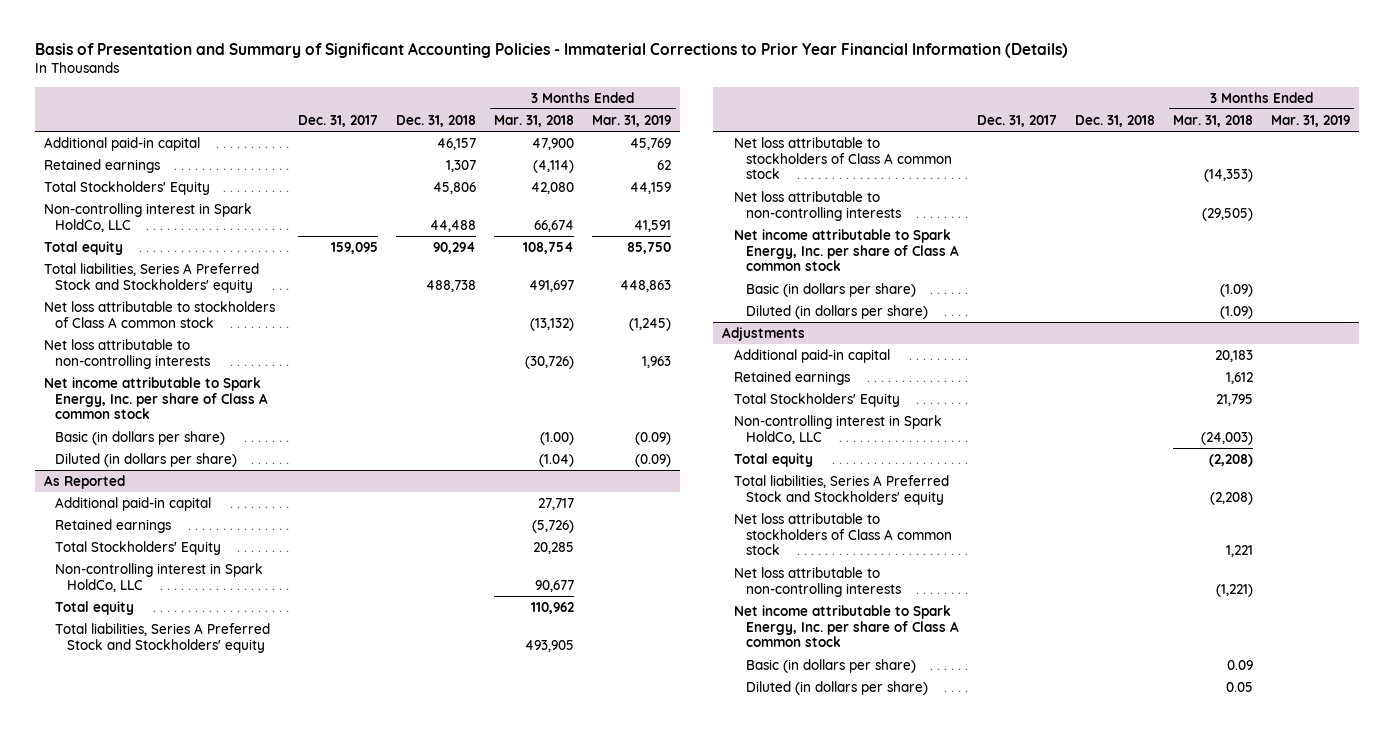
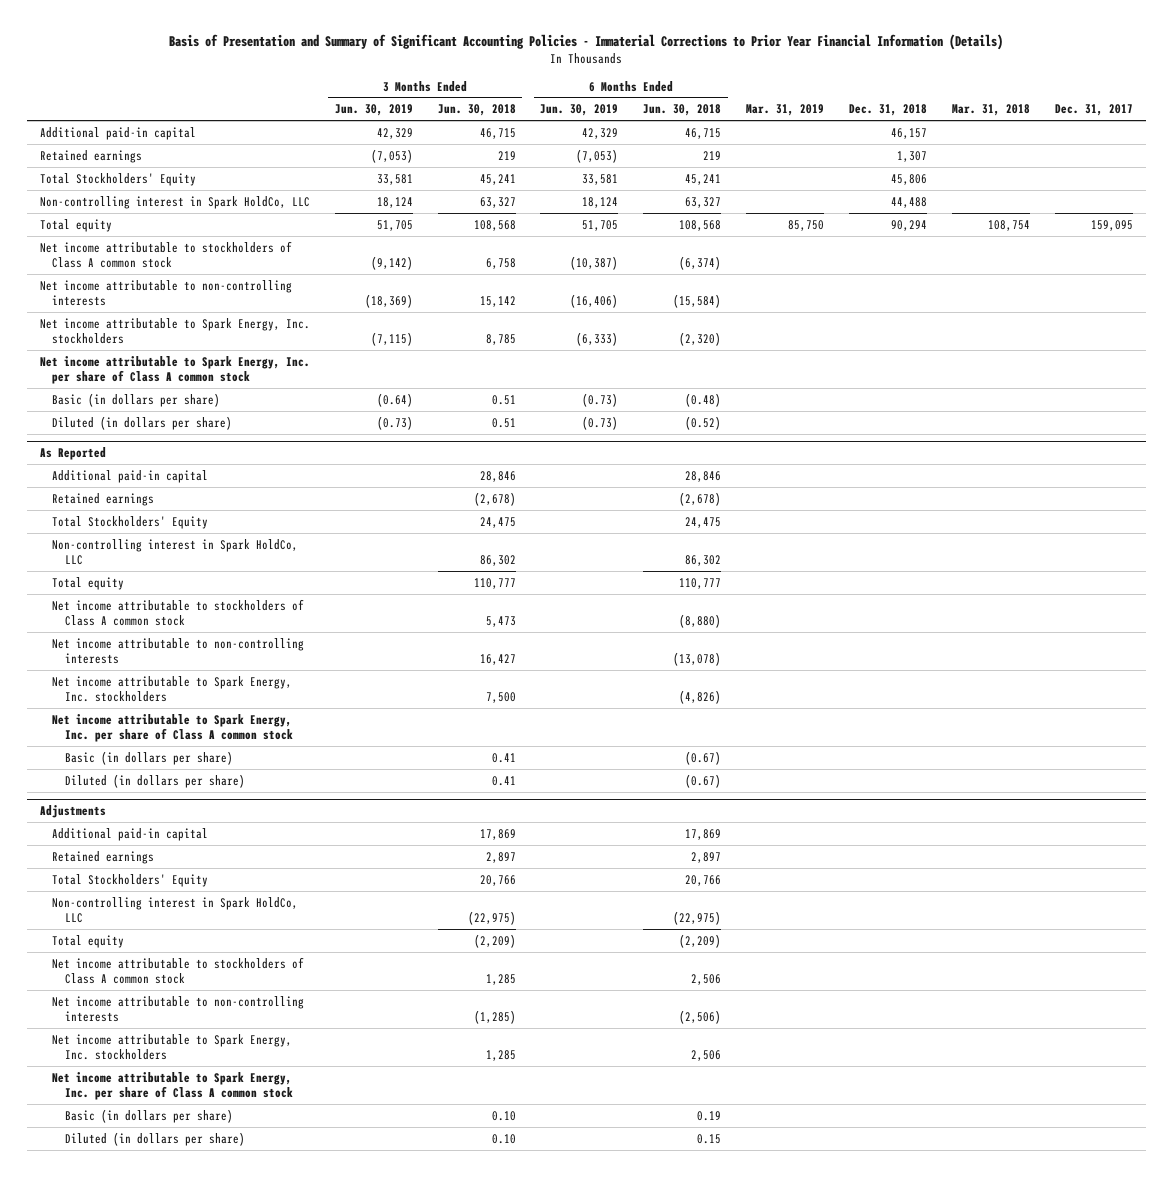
- | Dec. 31, 2017 | Dec. 31, 2018 | 3 Months Ended Mar. 31, 2018 | 3 Months Ended Mar. 31, 2019
+ | 3 Months Ended Jun. 30, 2019 | 3 Months Ended Jun. 30, 2018 | 6 Months Ended Jun. 30, 2019 | 6 Months Ended Jun. 30, 2018 | Mar. 31, 2019 | Dec. 31, 2018 | Mar. 31, 2018 | Dec. 31, 2017
- Total liabilities, Series A Preferred Stock and Stockholders' equity | | 488,738 | 491,697 | 448,863
- Net loss attributable to stockholders of Class A common stock | | | (13,132) | (1,245)
- Net loss attributable to non-controlling interests | | | (30,726) | 1,963
+ Net income attributable to stockholders of Class A common stock | (9,142) | 6,758 | (10,387) | (6,374) | | | |
+ Net income attributable to non-controlling interests | (18,369) | 15,142 | (16,406) | (15,584) | | | |
+ Net income attributable to Spark Energy, Inc. stockholders | (7,115) | 8,785 | (6,333) | (2,320) | | | |
@ As Reported
- Total liabilities, Series A Preferred Stock and Stockholders' equity | | | 493,905 |
- Net loss attributable to stockholders of Class A common stock | | | (14,353) |
- Net loss attributable to non-controlling interests | | | (29,505) |
+ Net income attributable to stockholders of Class A common stock | | 5,473 | | (8,880) | | | |
+ Net income attributable to non-controlling interests | | 16,427 | | (13,078) | | | |
+ Net income attributable to Spark Energy, Inc. stockholders | | 7,500 | | (4,826) | | | |
@ Adjustments
- Total liabilities, Series A Preferred Stock and Stockholders' equity | | | (2,208) |
- Net loss attributable to stockholders of Class A common stock | | | 1,221 |
- Net loss attributable to non-controlling interests | | | (1,221) |
+ Net income attributable to stockholders of Class A common stock | | 1,285 | | 2,506 | | | |
+ Net income attributable to non-controlling interests | | (1,285) | | (2,506) | | | |
+ Net income attributable to Spark Energy, Inc. stockholders | | 1,285 | | 2,506 | | | |

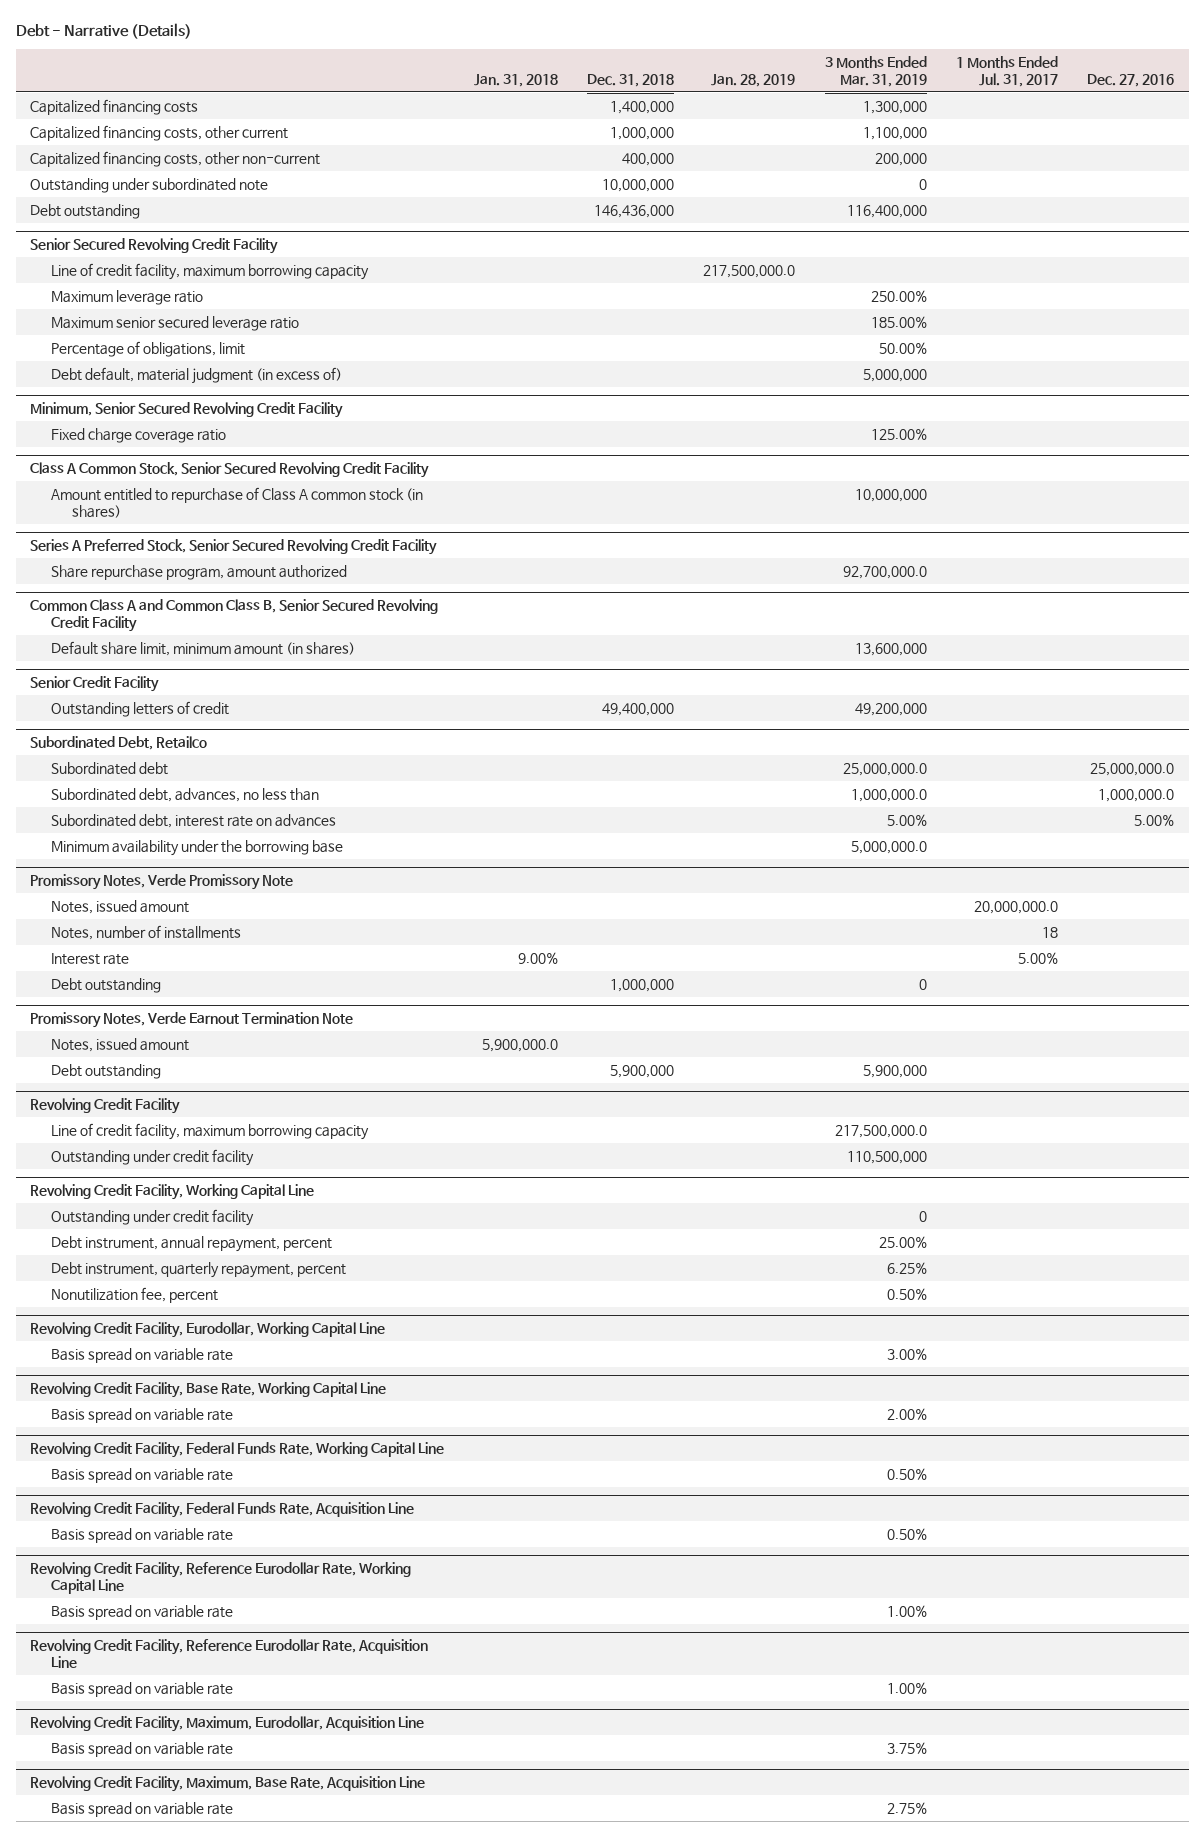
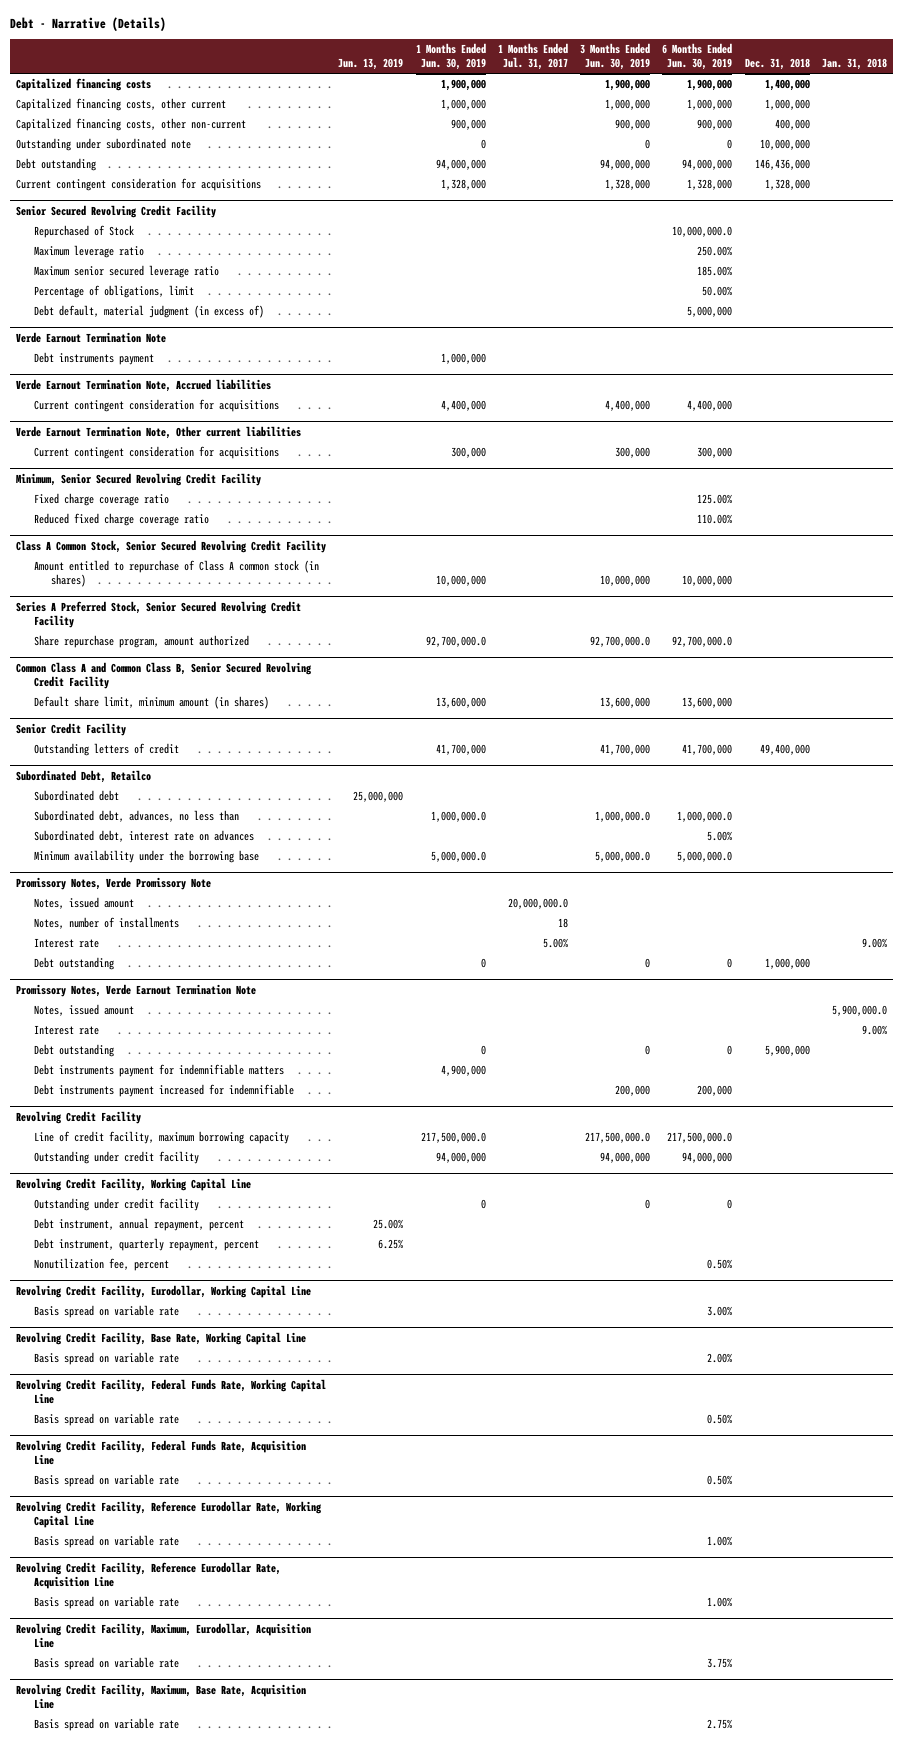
- | Jan. 31, 2018 | Dec. 31, 2018 | Jan. 28, 2019 | 3 Months Ended Mar. 31, 2019 | 1 Months Ended Jul. 31, 2017 | Dec. 27, 2016
+ | Jun. 13, 2019 | 1 Months Ended Jun. 30, 2019 | 1 Months Ended Jul. 31, 2017 | 3 Months Ended Jun. 30, 2019 | 6 Months Ended Jun. 30, 2019 | Dec. 31, 2018 | Jan. 31, 2018
+ Current contingent consideration for acquisitions | | 1,328,000 | | 1,328,000 | 1,328,000 | 1,328,000 |
@ Senior Secured Revolving Credit Facility
- Line of credit facility, maximum borrowing capacity | | | 217,500,000.0 | | |
+ Repurchased of Stock | | | | | 10,000,000.0 | |
+ Verde Earnout Termination Note
+ Debt instruments payment | | 1,000,000 | | | | |
+ Verde Earnout Termination Note, Accrued liabilities
+ Current contingent consideration for acquisitions | | 4,400,000 | | 4,400,000 | 4,400,000 | |
+ Verde Earnout Termination Note, Other current liabilities
+ Current contingent consideration for acquisitions | | 300,000 | | 300,000 | 300,000 | |
@ Minimum, Senior Secured Revolving Credit Facility
+ Reduced fixed charge coverage ratio | | | | | 110.00% | |
@ Promissory Notes, Verde Earnout Termination Note
+ Interest rate | | | | | | | 9.00%
+ Debt instruments payment for indemnifiable matters | | 4,900,000 | | | | |
+ Debt instruments payment increased for indemnifiable | | | | 200,000 | 200,000 | |

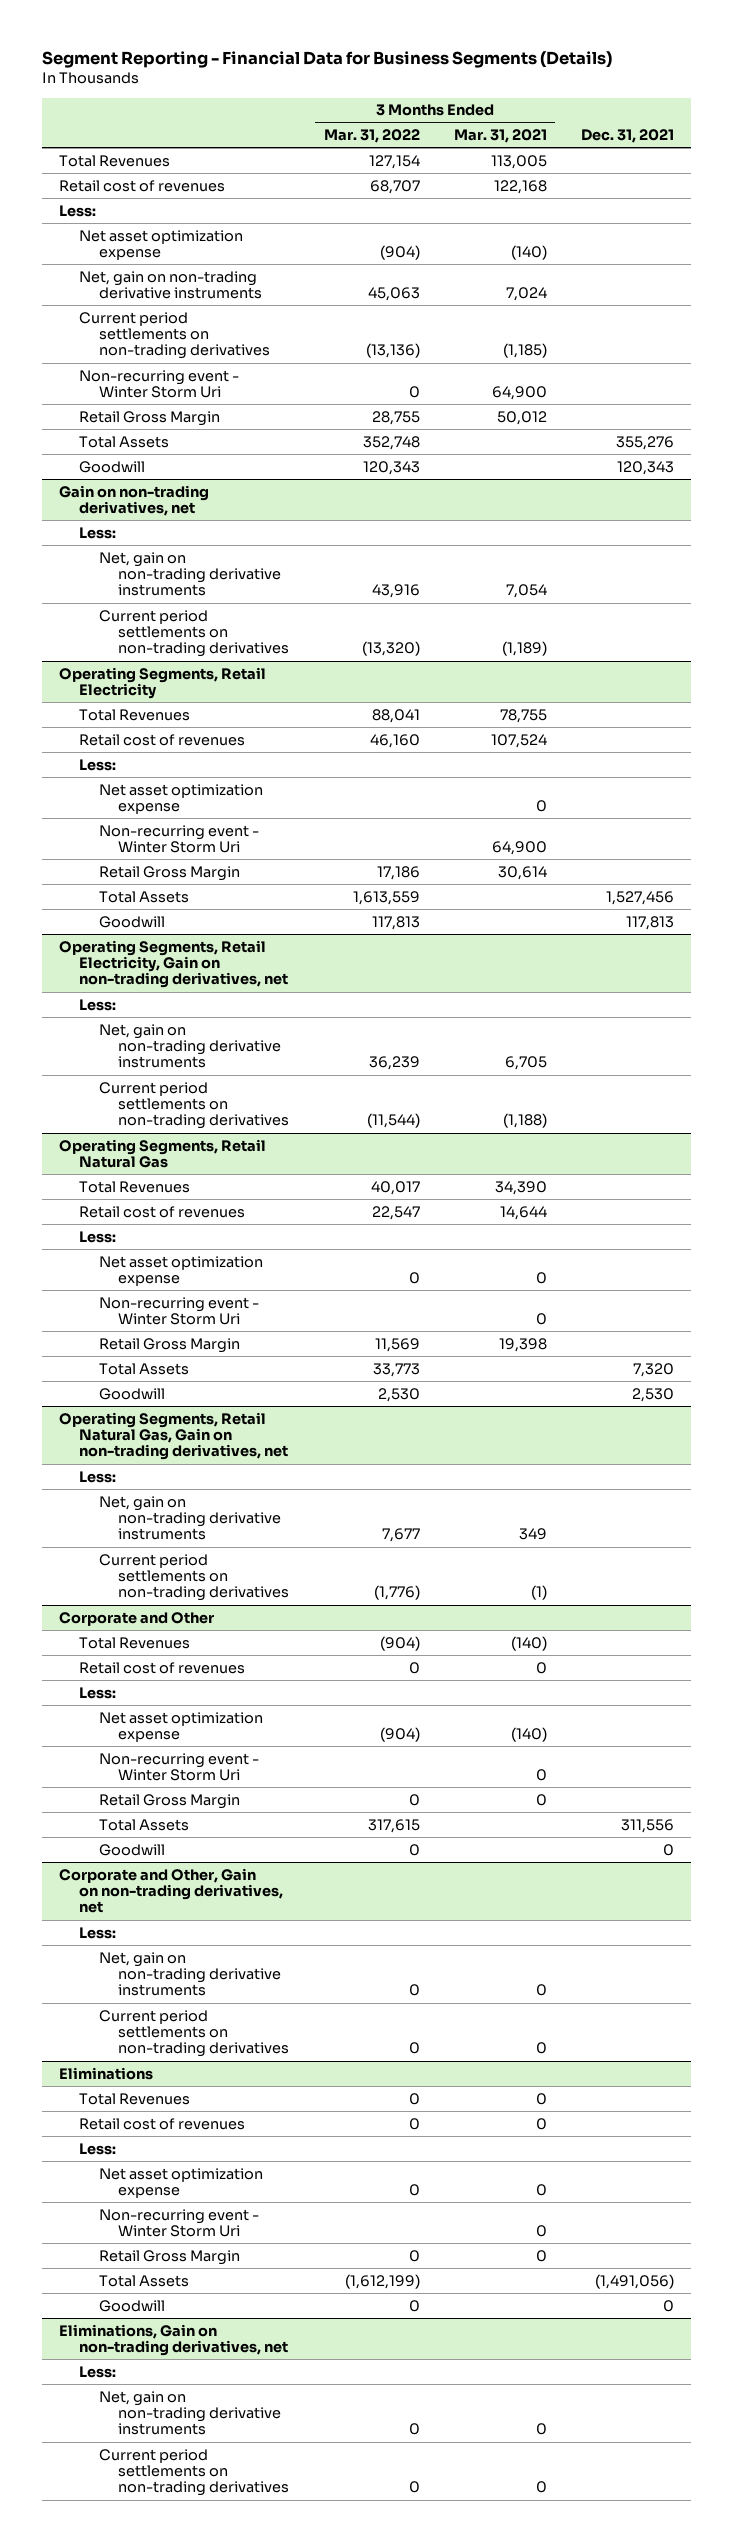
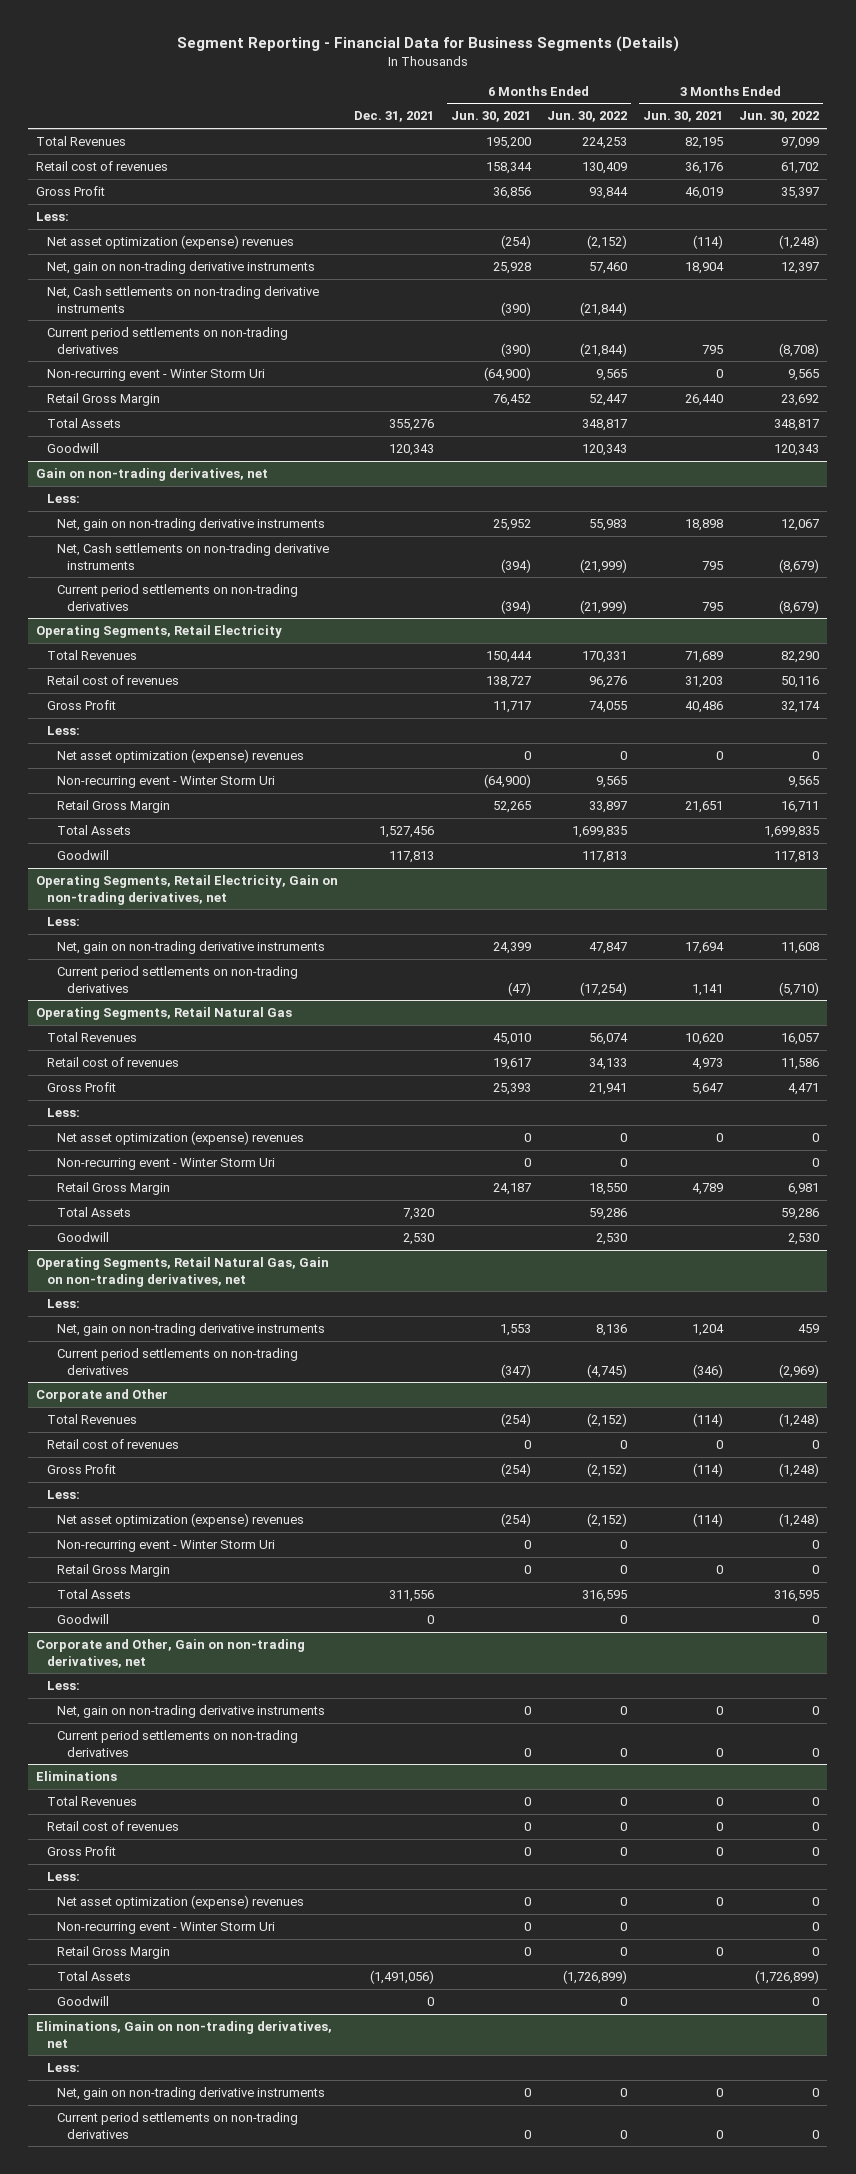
- | 3 Months Ended Mar. 31, 2022 | 3 Months Ended Mar. 31, 2021 | Dec. 31, 2021
+ | Dec. 31, 2021 | 6 Months Ended Jun. 30, 2021 | 6 Months Ended Jun. 30, 2022 | 3 Months Ended Jun. 30, 2021 | 3 Months Ended Jun. 30, 2022
+ Gross Profit | | 36,856 | 93,844 | 46,019 | 35,397
- Net asset optimization expense | (904) | (140) |
+ Net asset optimization (expense) revenues | | (254) | (2,152) | (114) | (1,248)
+ Net, Cash settlements on non-trading derivative instruments | | (390) | (21,844) | |
@ Gain on non-trading derivatives, net
+ Net, Cash settlements on non-trading derivative instruments | | (394) | (21,999) | 795 | (8,679)
@ Operating Segments, Retail Electricity
+ Gross Profit | | 11,717 | 74,055 | 40,486 | 32,174
- Net asset optimization expense | | 0 |
+ Net asset optimization (expense) revenues | | 0 | 0 | 0 | 0
@ Operating Segments, Retail Natural Gas
+ Gross Profit | | 25,393 | 21,941 | 5,647 | 4,471
- Net asset optimization expense | 0 | 0 |
+ Net asset optimization (expense) revenues | | 0 | 0 | 0 | 0
@ Corporate and Other
+ Gross Profit | | (254) | (2,152) | (114) | (1,248)
- Net asset optimization expense | (904) | (140) |
+ Net asset optimization (expense) revenues | | (254) | (2,152) | (114) | (1,248)
@ Eliminations
+ Gross Profit | | 0 | 0 | 0 | 0
- Net asset optimization expense | 0 | 0 |
+ Net asset optimization (expense) revenues | | 0 | 0 | 0 | 0

